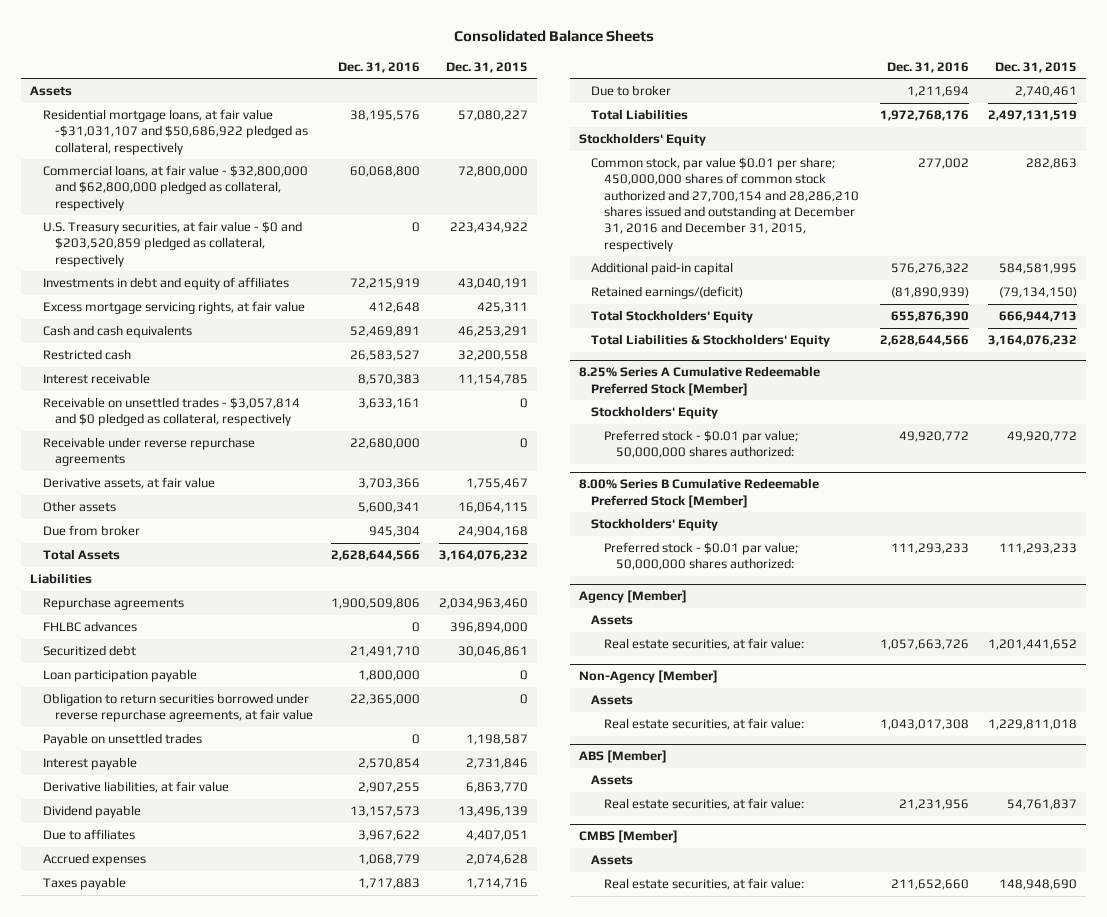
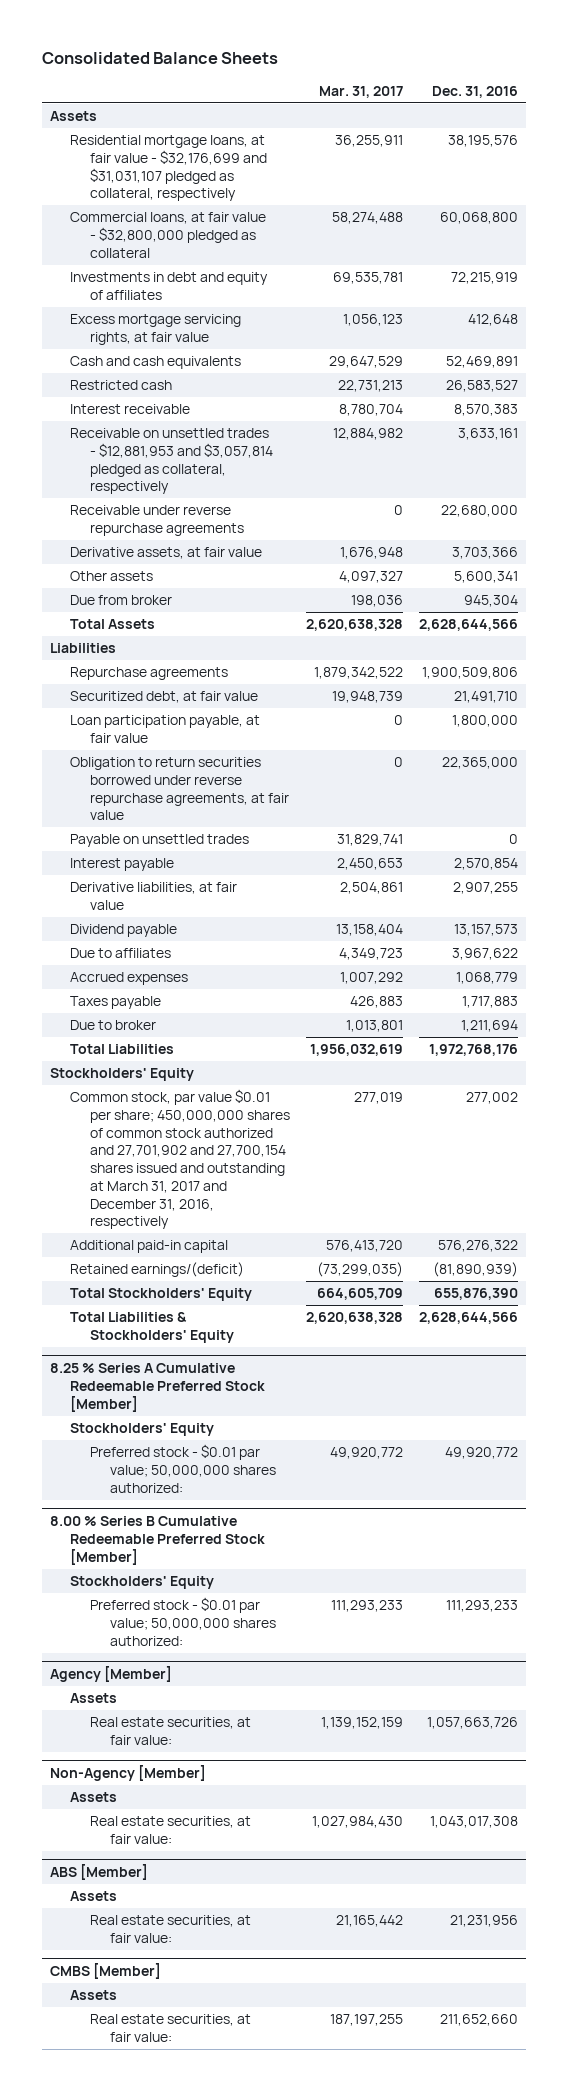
- | Dec. 31, 2016 | Dec. 31, 2015
+ | Mar. 31, 2017 | Dec. 31, 2016
- Residential mortgage loans, at fair value -$31,031,107 and $50,686,922 pledged as collateral, respectively | 38,195,576 | 57,080,227
- Commercial loans, at fair value - $32,800,000 and $62,800,000 pledged as collateral, respectively | 60,068,800 | 72,800,000
- U.S. Treasury securities, at fair value - $0 and $203,520,859 pledged as collateral, respectively | 0 | 223,434,922
+ Residential mortgage loans, at fair value - $32,176,699 and $31,031,107 pledged as collateral, respectively | 36,255,911 | 38,195,576
+ Commercial loans, at fair value - $32,800,000 pledged as collateral | 58,274,488 | 60,068,800
- Receivable on unsettled trades - $3,057,814 and $0 pledged as collateral, respectively | 3,633,161 | 0
+ Receivable on unsettled trades - $12,881,953 and $3,057,814 pledged as collateral, respectively | 12,884,982 | 3,633,161
- FHLBC advances | 0 | 396,894,000
- Securitized debt | 21,491,710 | 30,046,861
- Loan participation payable | 1,800,000 | 0
+ Securitized debt, at fair value | 19,948,739 | 21,491,710
+ Loan participation payable, at fair value | 0 | 1,800,000
- Common stock, par value $0.01 per share; 450,000,000 shares of common stock authorized and 27,700,154 and 28,286,210 shares issued and outstanding at December 31, 2016 and December 31, 2015, respectively | 277,002 | 282,863
+ Common stock, par value $0.01 per share; 450,000,000 shares of common stock authorized and 27,701,902 and 27,700,154 shares issued and outstanding at March 31, 2017 and December 31, 2016, respectively | 277,019 | 277,002
- 8.25% Series A Cumulative Redeemable Preferred Stock [Member]
+ 8.25 % Series A Cumulative Redeemable Preferred Stock [Member]
- 8.00% Series B Cumulative Redeemable Preferred Stock [Member]
+ 8.00 % Series B Cumulative Redeemable Preferred Stock [Member]

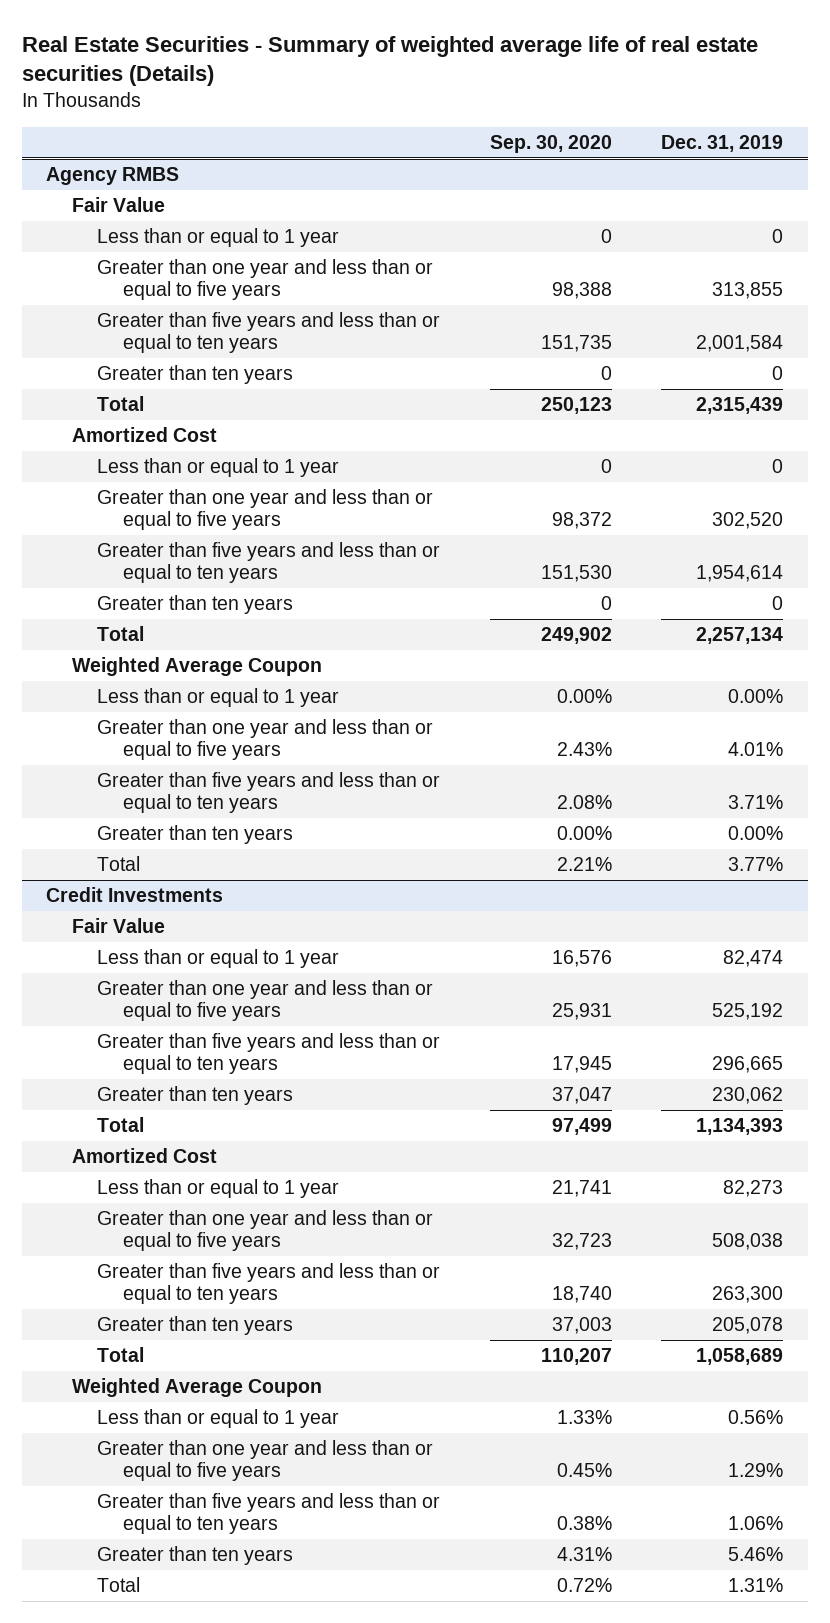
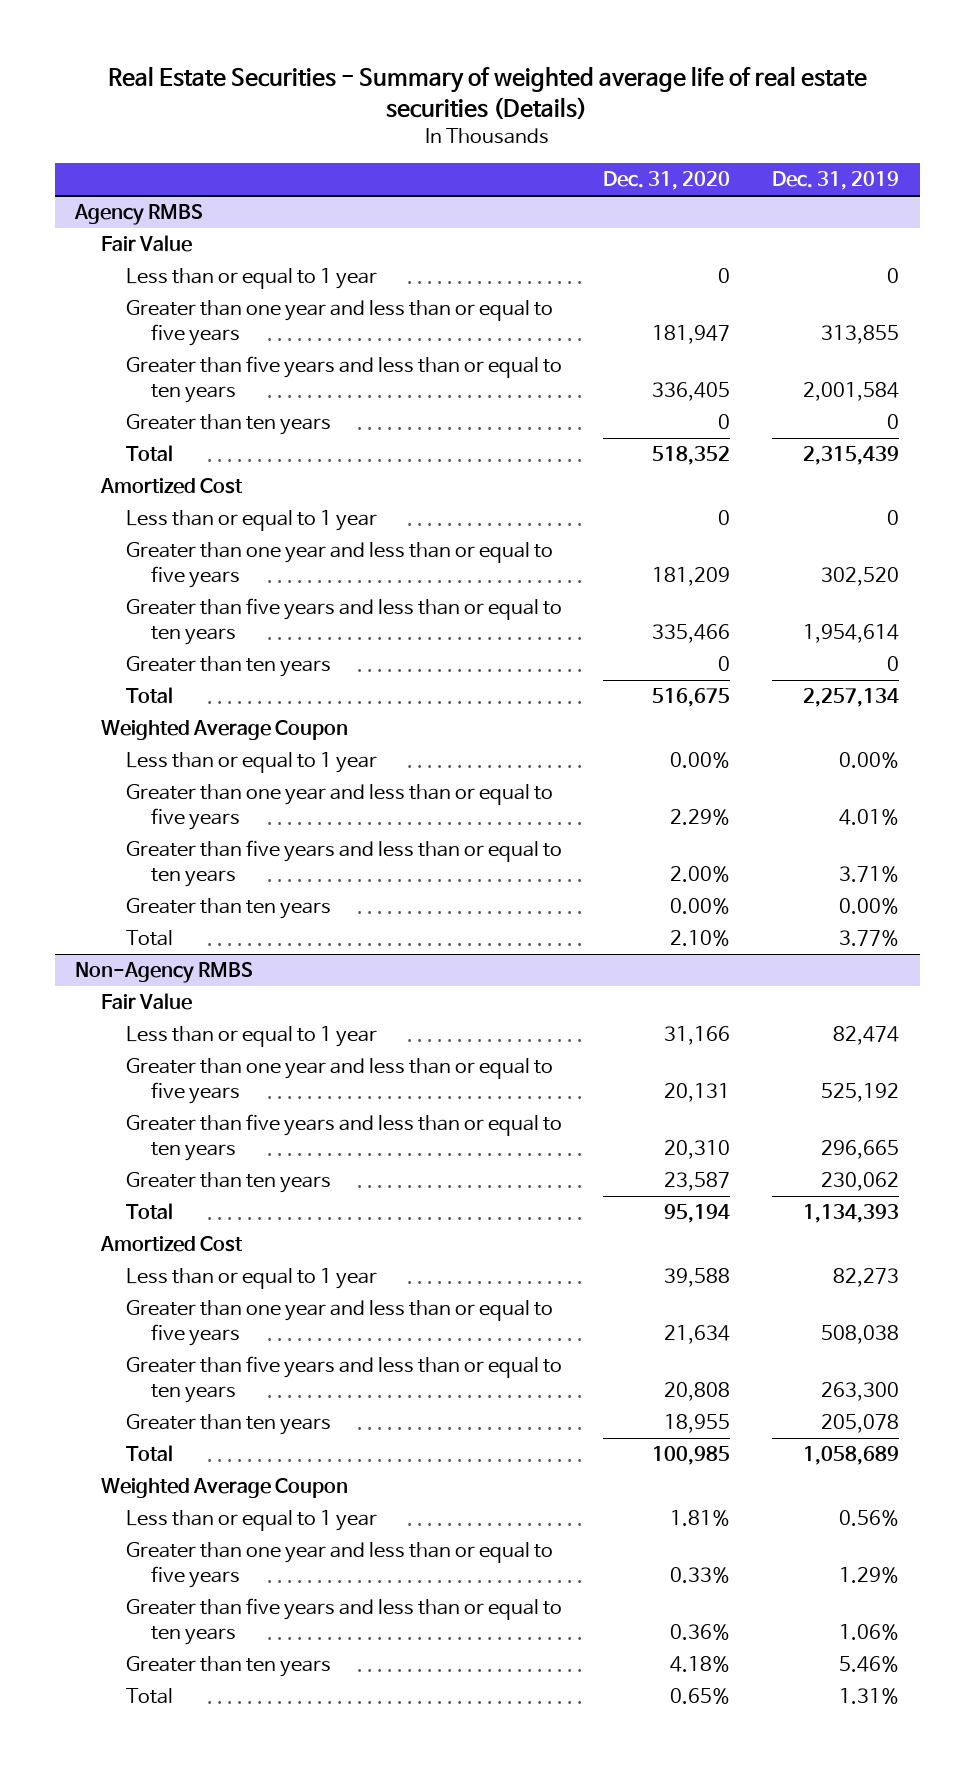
- | Sep. 30, 2020 | Dec. 31, 2019
+ | Dec. 31, 2020 | Dec. 31, 2019
- Credit Investments
+ Non-Agency RMBS

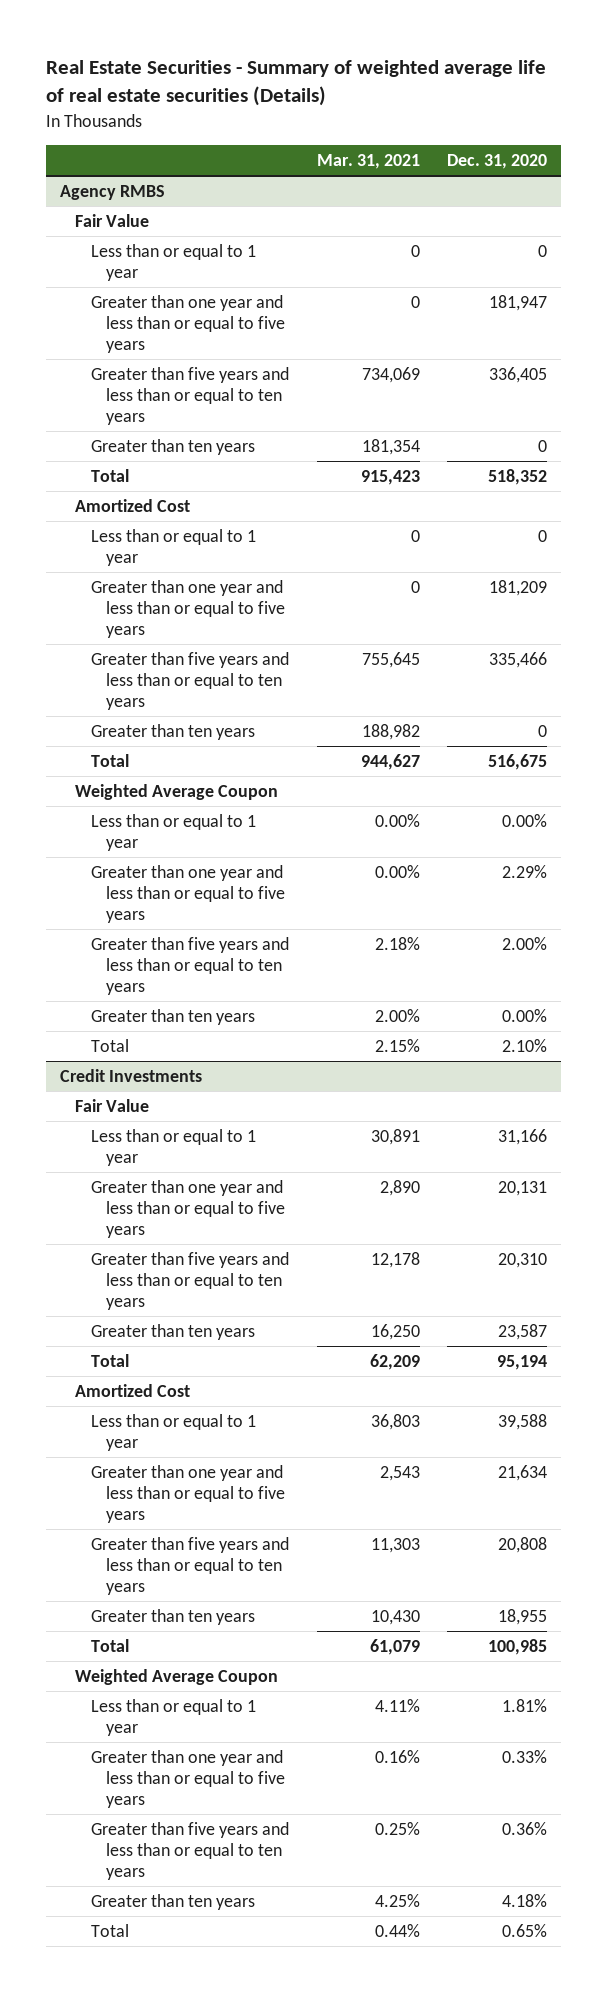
- | Dec. 31, 2020 | Dec. 31, 2019
+ | Mar. 31, 2021 | Dec. 31, 2020
- Non-Agency RMBS
+ Credit Investments

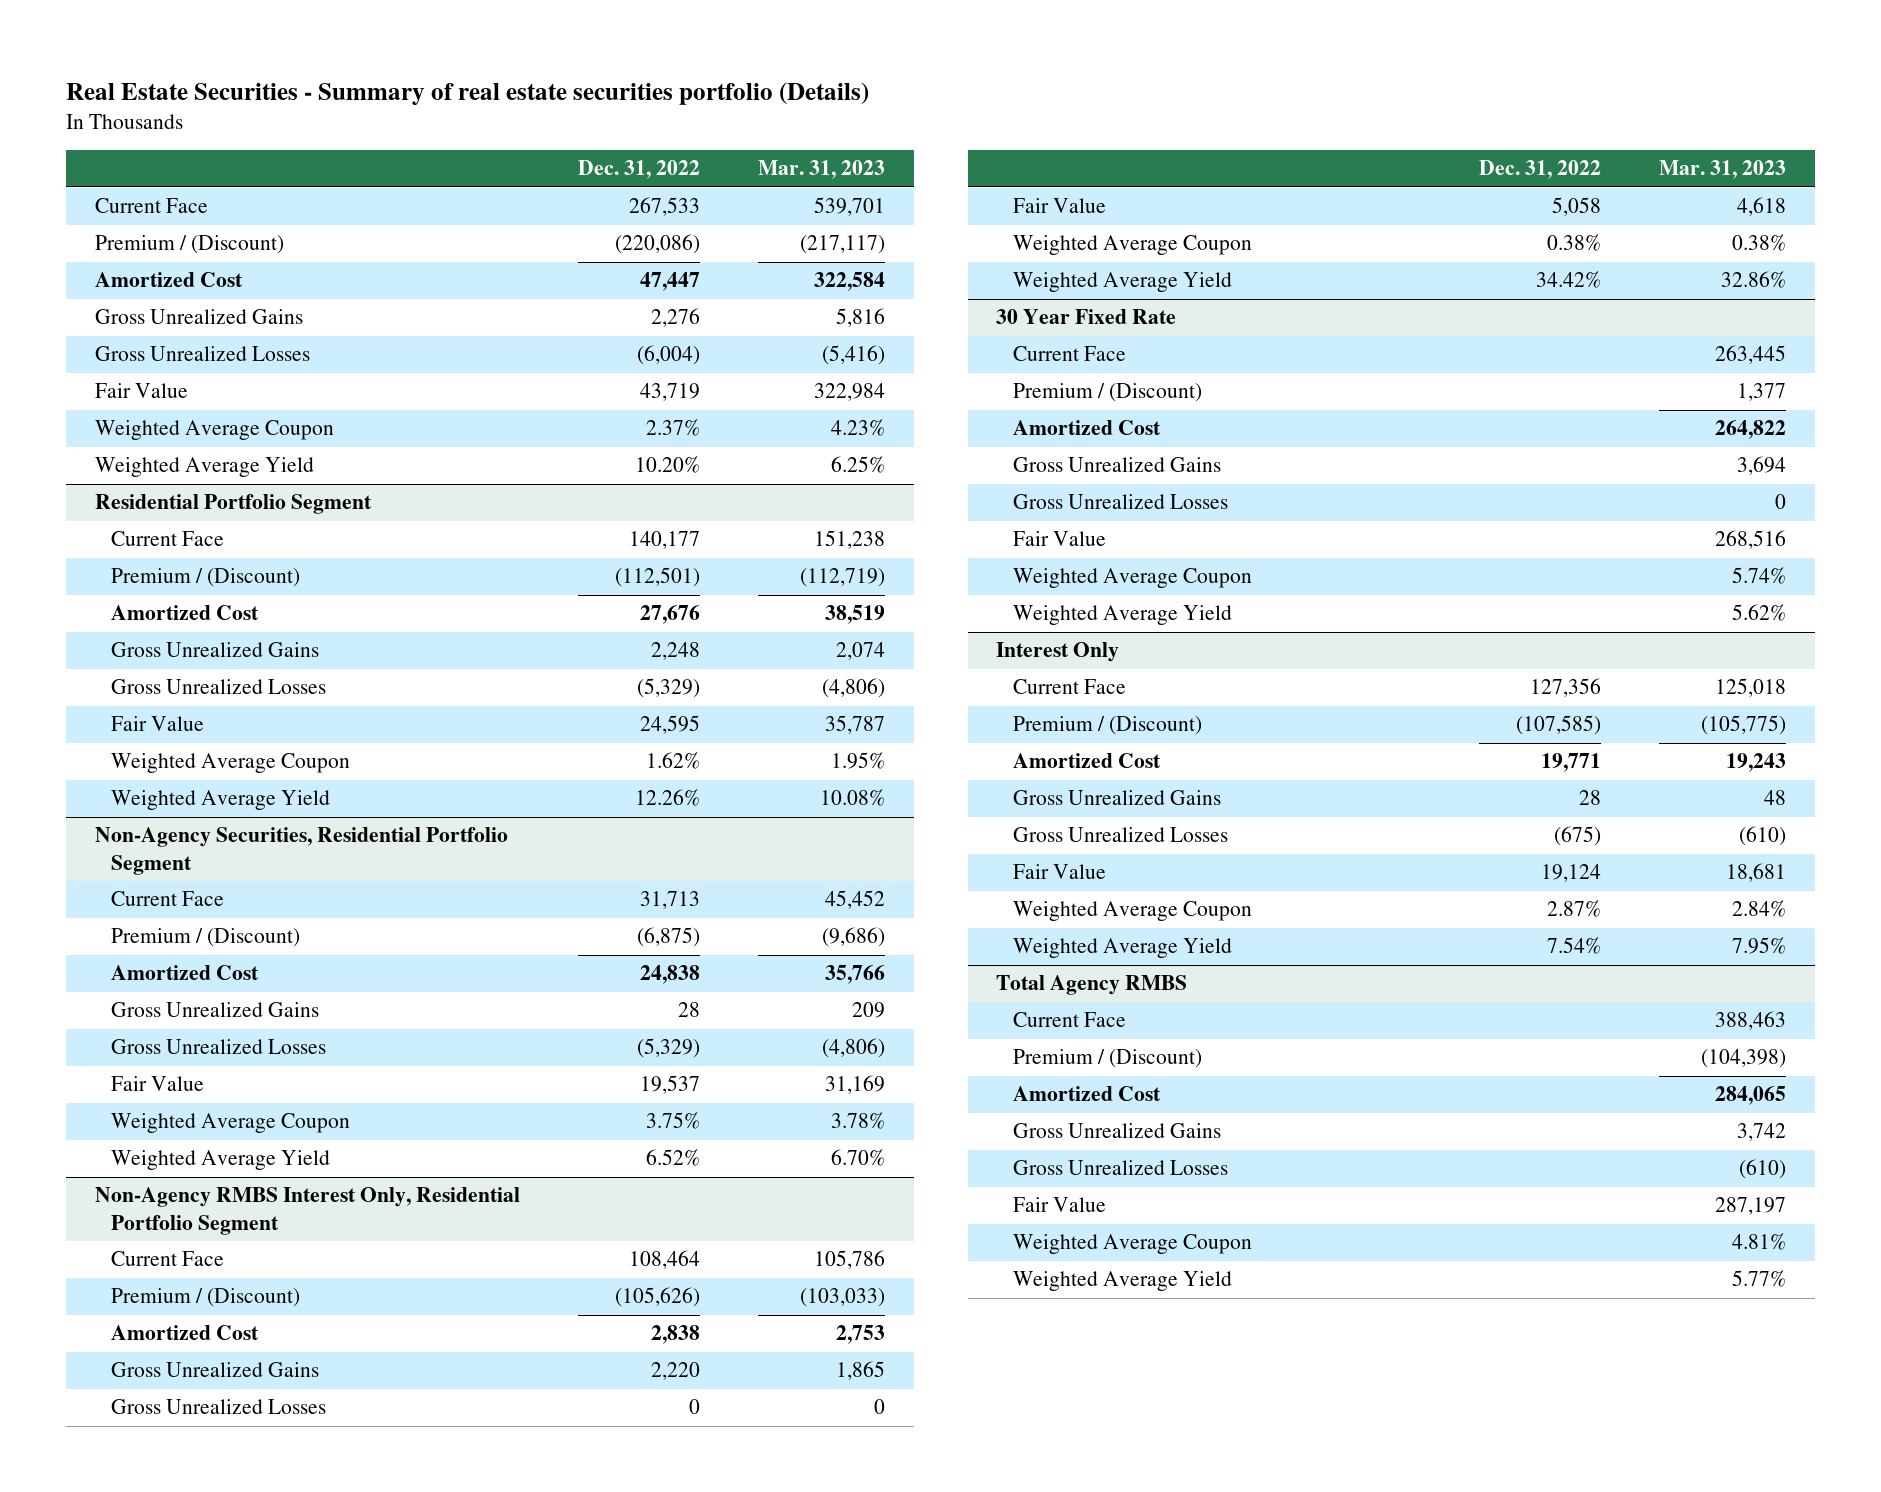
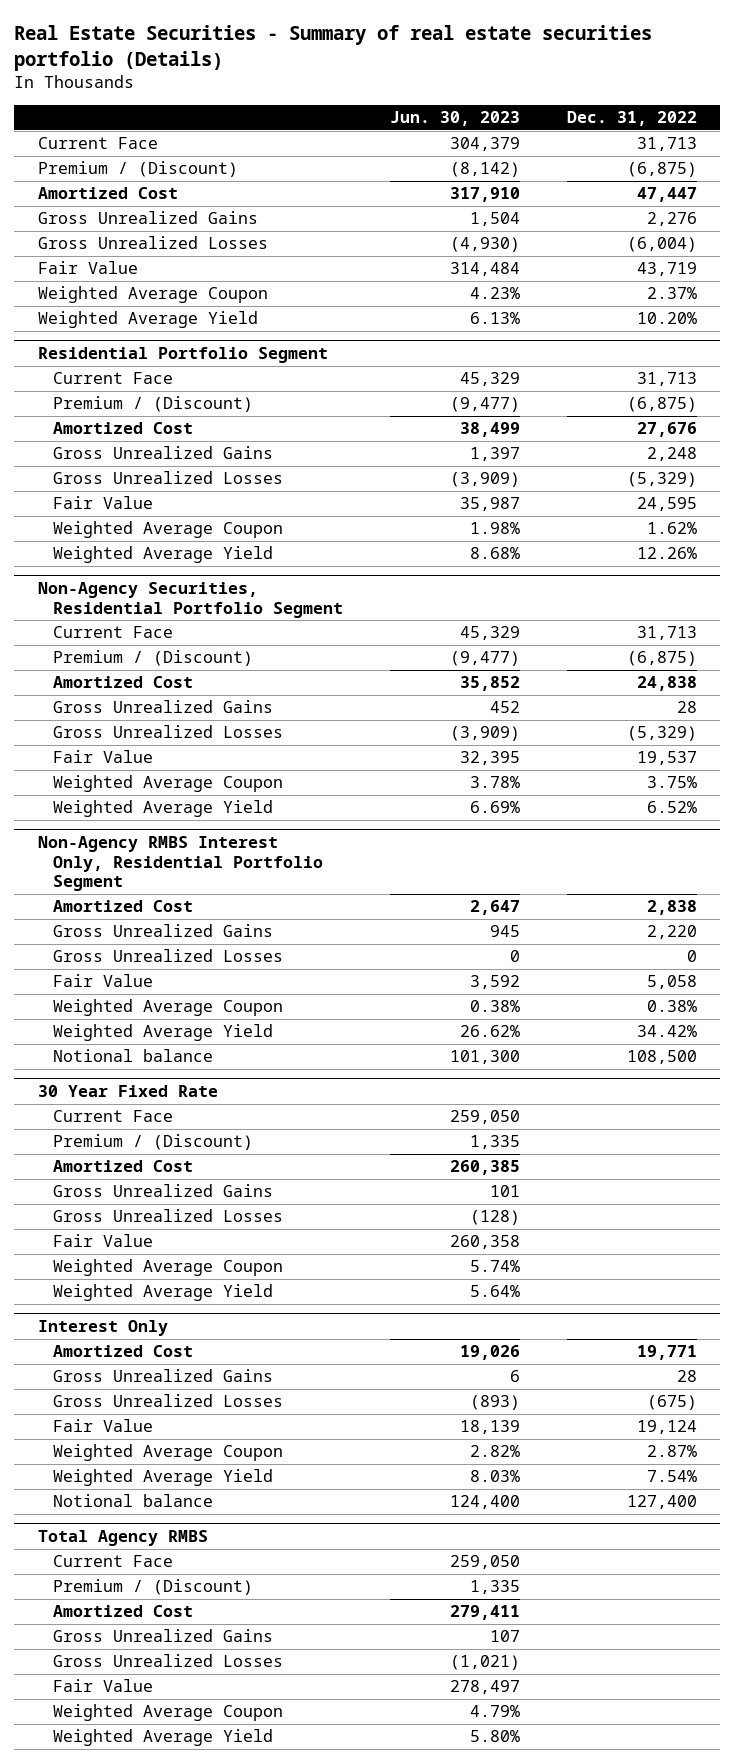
- | Dec. 31, 2022 | Mar. 31, 2023
+ | Jun. 30, 2023 | Dec. 31, 2022
- Current Face | 267,533 | 539,701
- Premium / (Discount) | (220,086) | (217,117)
+ Current Face | 304,379 | 31,713
+ Premium / (Discount) | (8,142) | (6,875)
@ Residential Portfolio Segment
- Current Face | 140,177 | 151,238
- Premium / (Discount) | (112,501) | (112,719)
+ Current Face | 45,329 | 31,713
+ Premium / (Discount) | (9,477) | (6,875)
@ Non-Agency RMBS Interest Only, Residential Portfolio Segment
- Current Face | 108,464 | 105,786
- Premium / (Discount) | (105,626) | (103,033)
+ Notional balance | 101,300 | 108,500
@ Interest Only
- Current Face | 127,356 | 125,018
- Premium / (Discount) | (107,585) | (105,775)
+ Notional balance | 124,400 | 127,400

